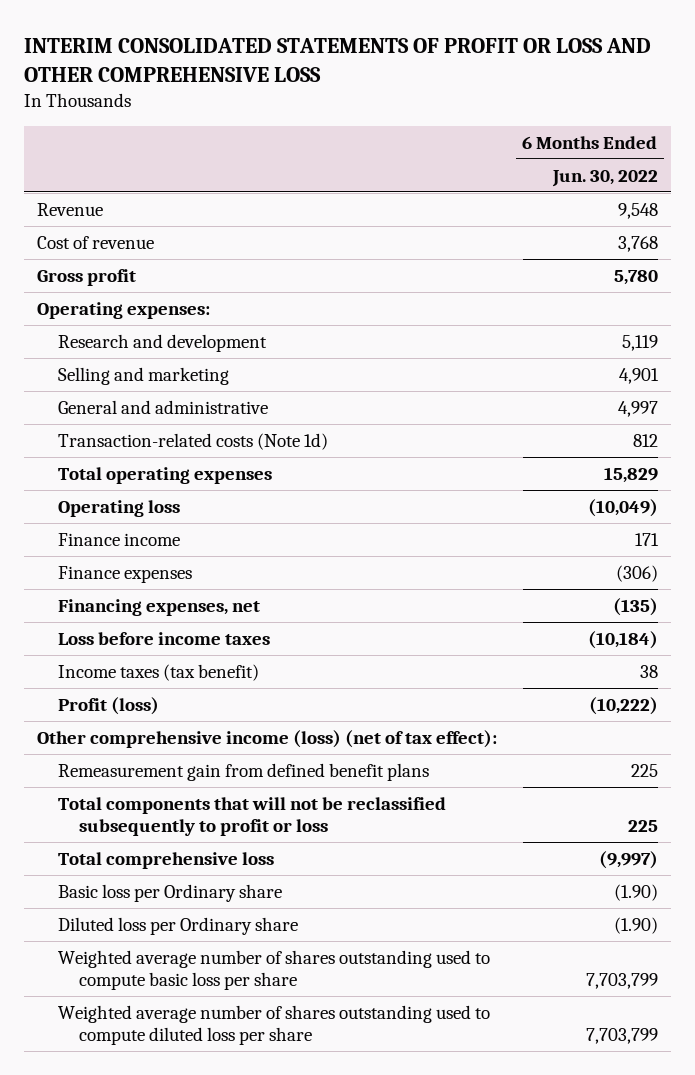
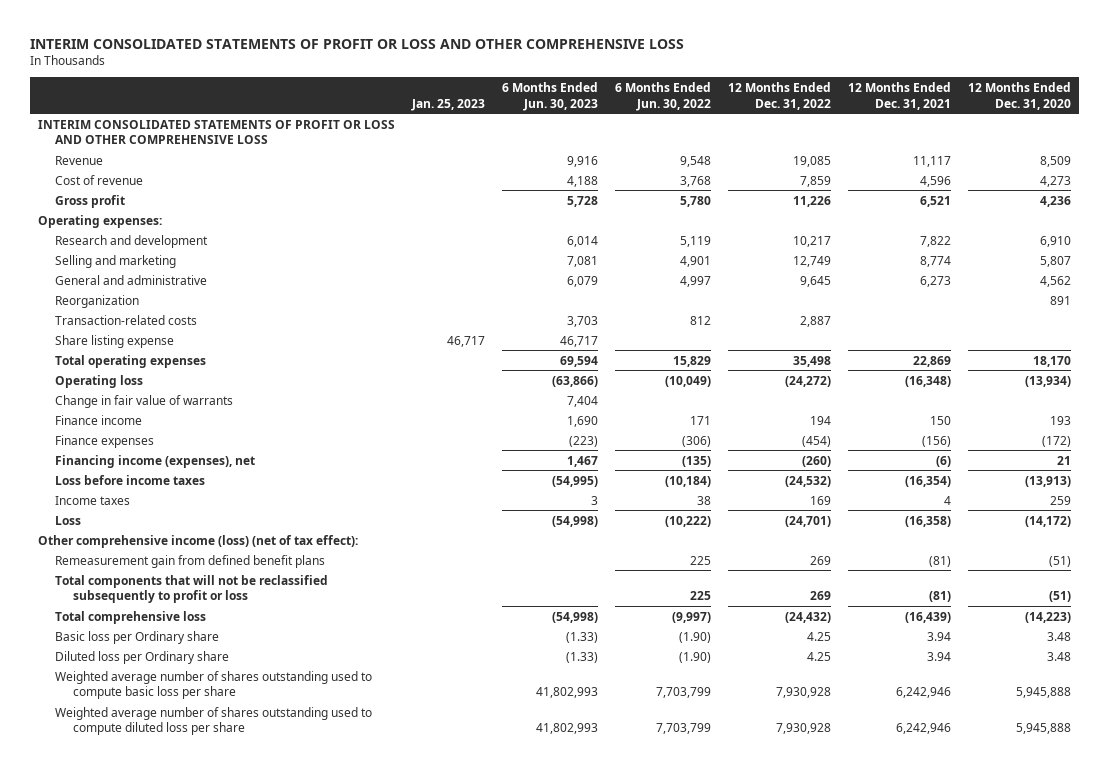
- | 6 Months Ended Jun. 30, 2022
+ | Jan. 25, 2023 | 6 Months Ended Jun. 30, 2023 | 6 Months Ended Jun. 30, 2022 | 12 Months Ended Dec. 31, 2022 | 12 Months Ended Dec. 31, 2021 | 12 Months Ended Dec. 31, 2020
+ INTERIM CONSOLIDATED STATEMENTS OF PROFIT OR LOSS AND OTHER COMPREHENSIVE LOSS
- Transaction-related costs (Note 1d) | 812
+ Reorganization | | | | | | 891
+ Transaction-related costs | | 3,703 | 812 | 2,887 | |
+ Share listing expense | 46,717 | 46,717 | | | |
+ Change in fair value of warrants | | 7,404 | | | |
- Financing expenses, net | (135)
+ Financing income (expenses), net | | 1,467 | (135) | (260) | (6) | 21
- Income taxes (tax benefit) | 38
- Profit (loss) | (10,222)
+ Income taxes | | 3 | 38 | 169 | 4 | 259
+ Loss | | (54,998) | (10,222) | (24,701) | (16,358) | (14,172)

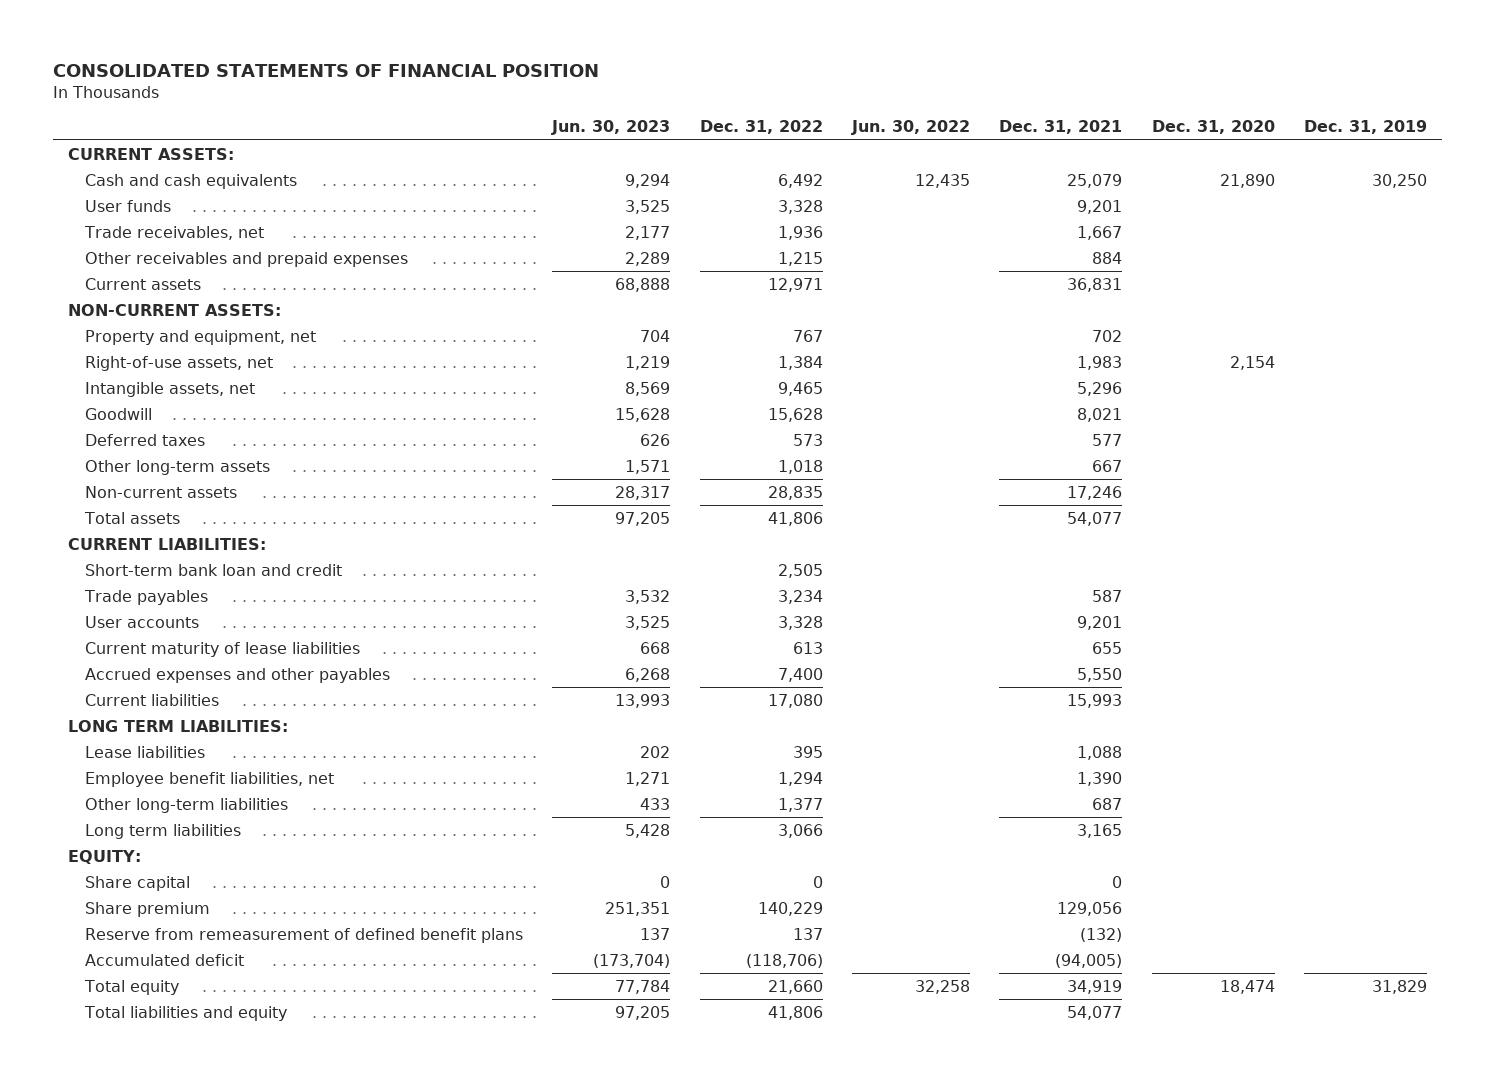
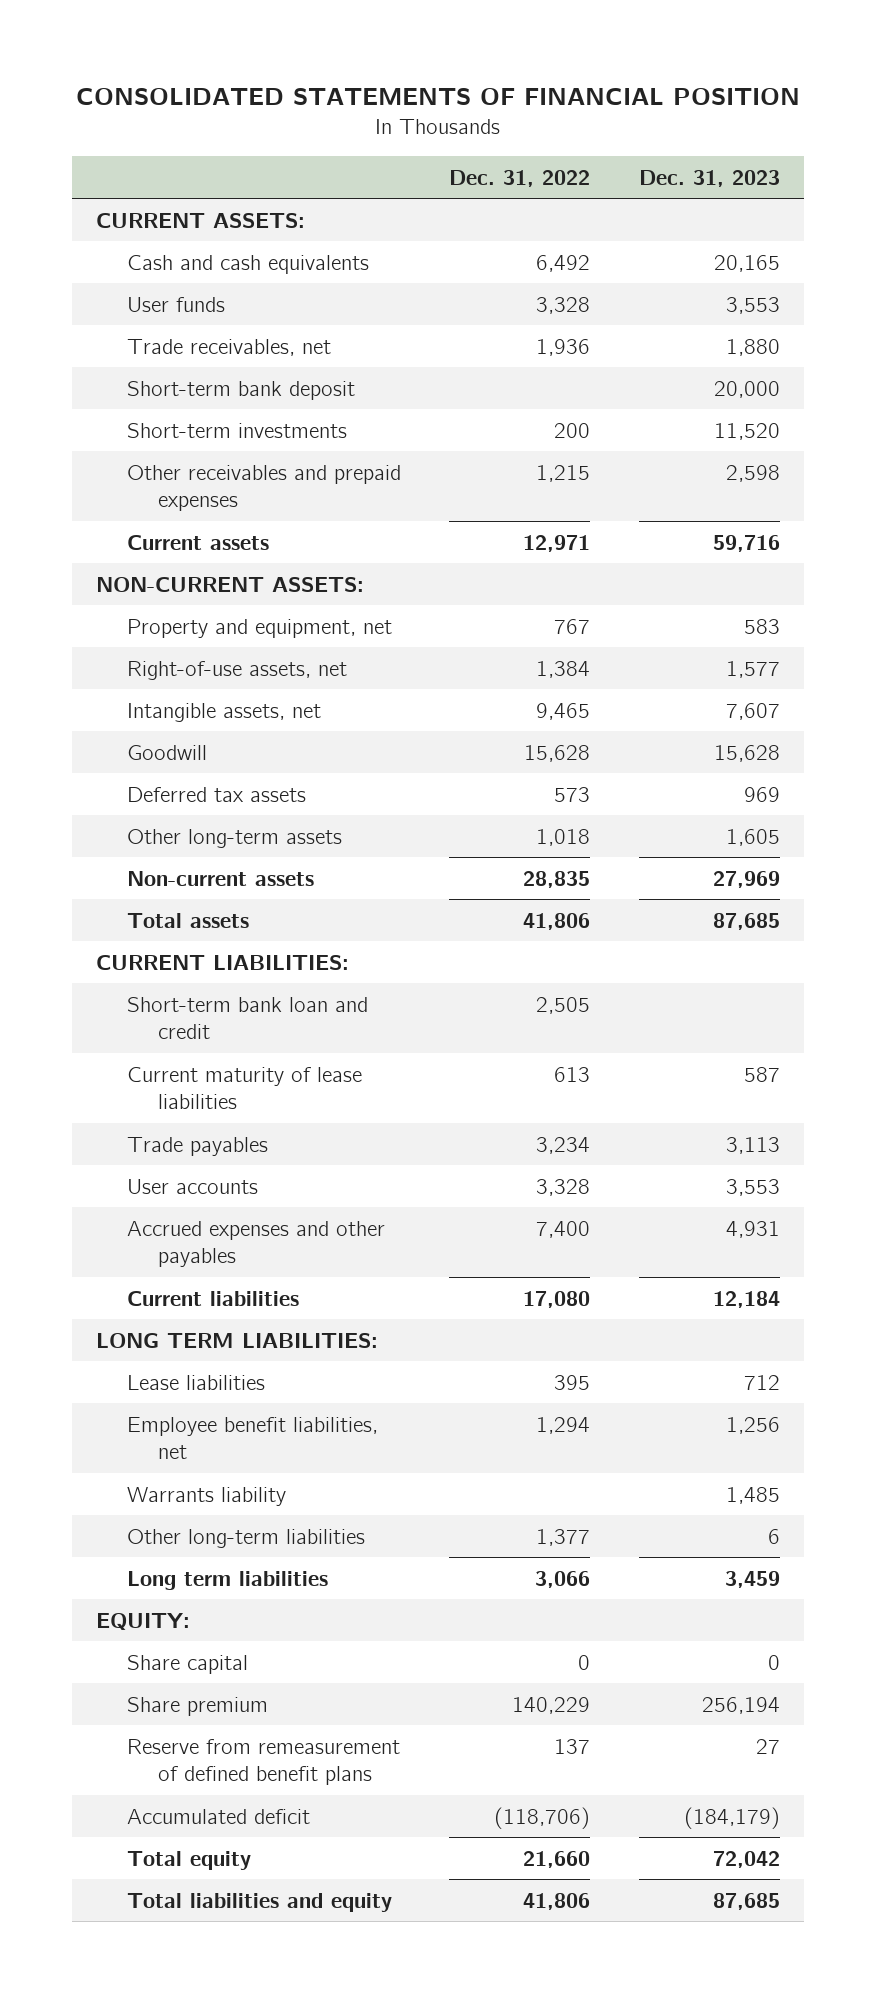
- | Jun. 30, 2023 | Dec. 31, 2022 | Jun. 30, 2022 | Dec. 31, 2021 | Dec. 31, 2020 | Dec. 31, 2019
+ | Dec. 31, 2022 | Dec. 31, 2023
+ Short-term bank deposit | | 20,000
+ Short-term investments | 200 | 11,520
- Deferred taxes | 626 | 573 | | 577 | |
+ Deferred tax assets | 573 | 969
moved up: Current maturity of lease liabilities | 613 | 587
+ Warrants liability | | 1,485

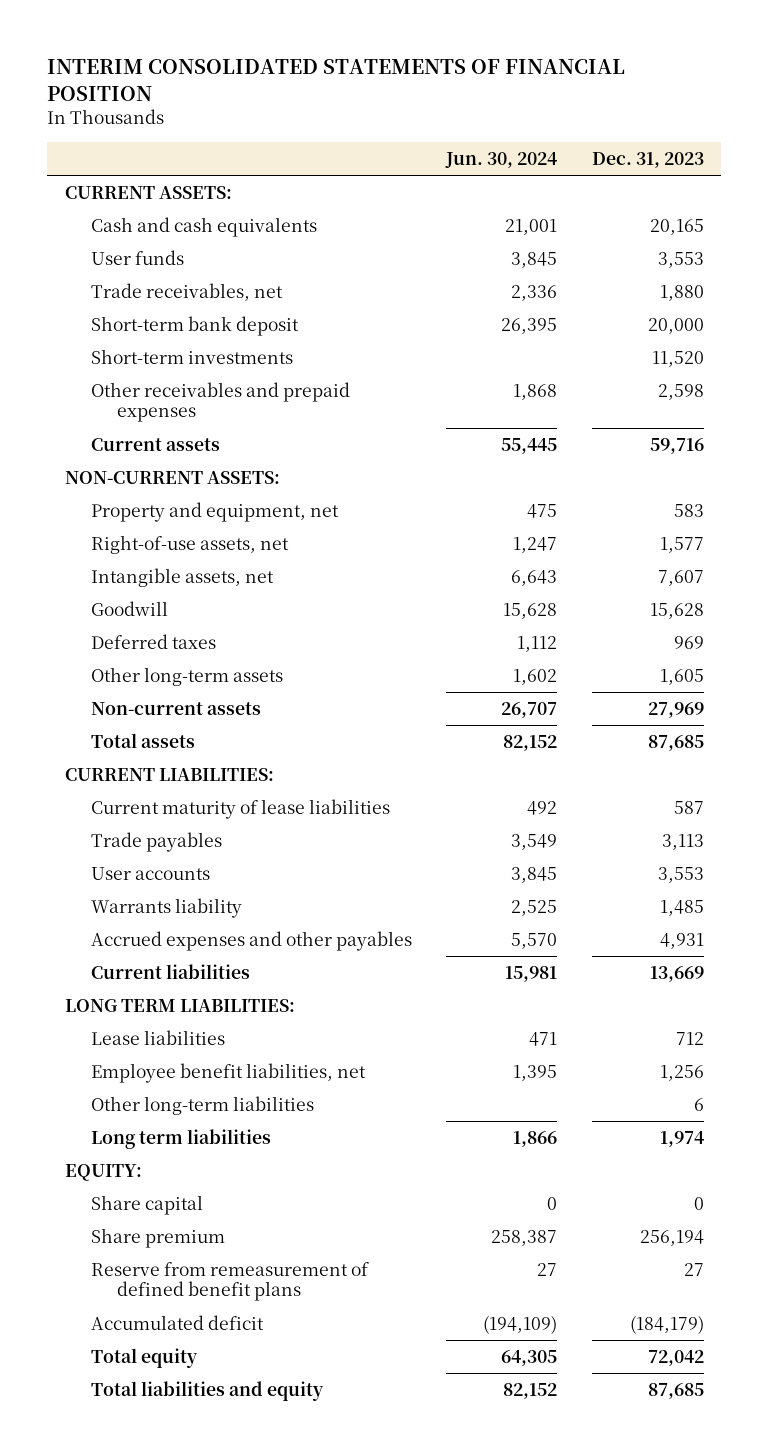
- CONSOLIDATED STATEMENTS OF FINANCIAL POSITION
+ INTERIM CONSOLIDATED STATEMENTS OF FINANCIAL POSITION
- | Dec. 31, 2022 | Dec. 31, 2023
+ | Jun. 30, 2024 | Dec. 31, 2023
- Deferred tax assets | 573 | 969
+ Deferred taxes | 1,112 | 969
- Short-term bank loan and credit | 2,505 |
moved up: Warrants liability | 2,525 | 1,485
- Current liabilities | 17,080 | 12,184
+ Current liabilities | 15,981 | 13,669
- Long term liabilities | 3,066 | 3,459
+ Long term liabilities | 1,866 | 1,974

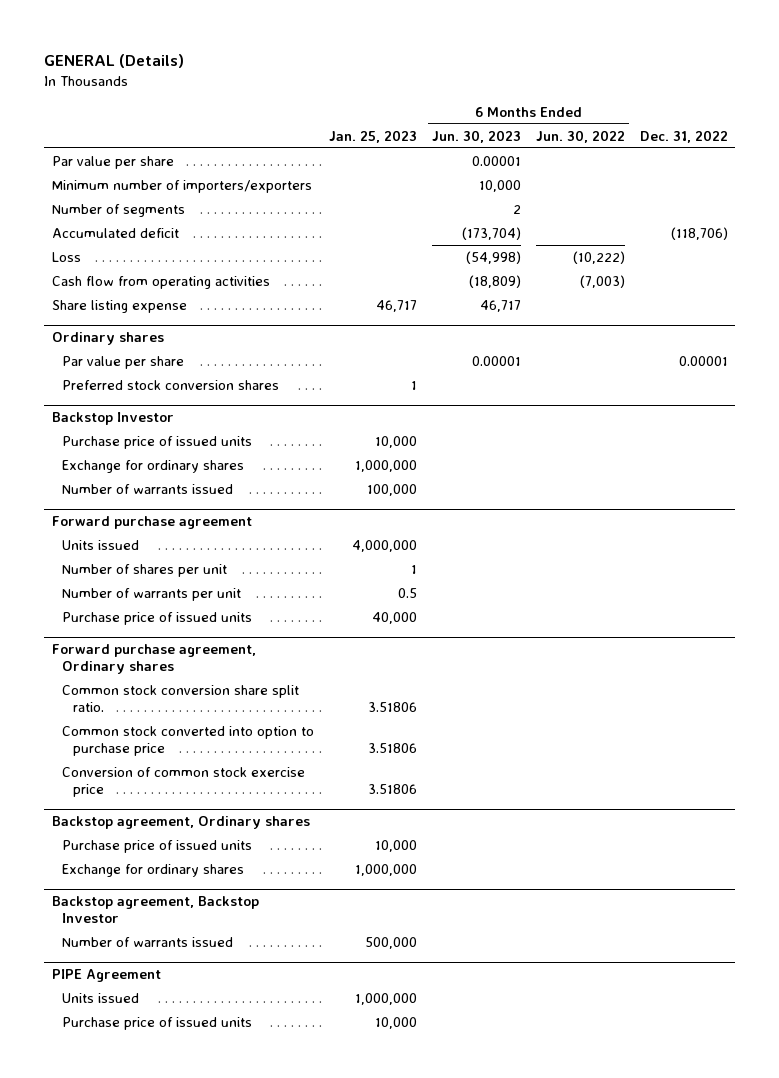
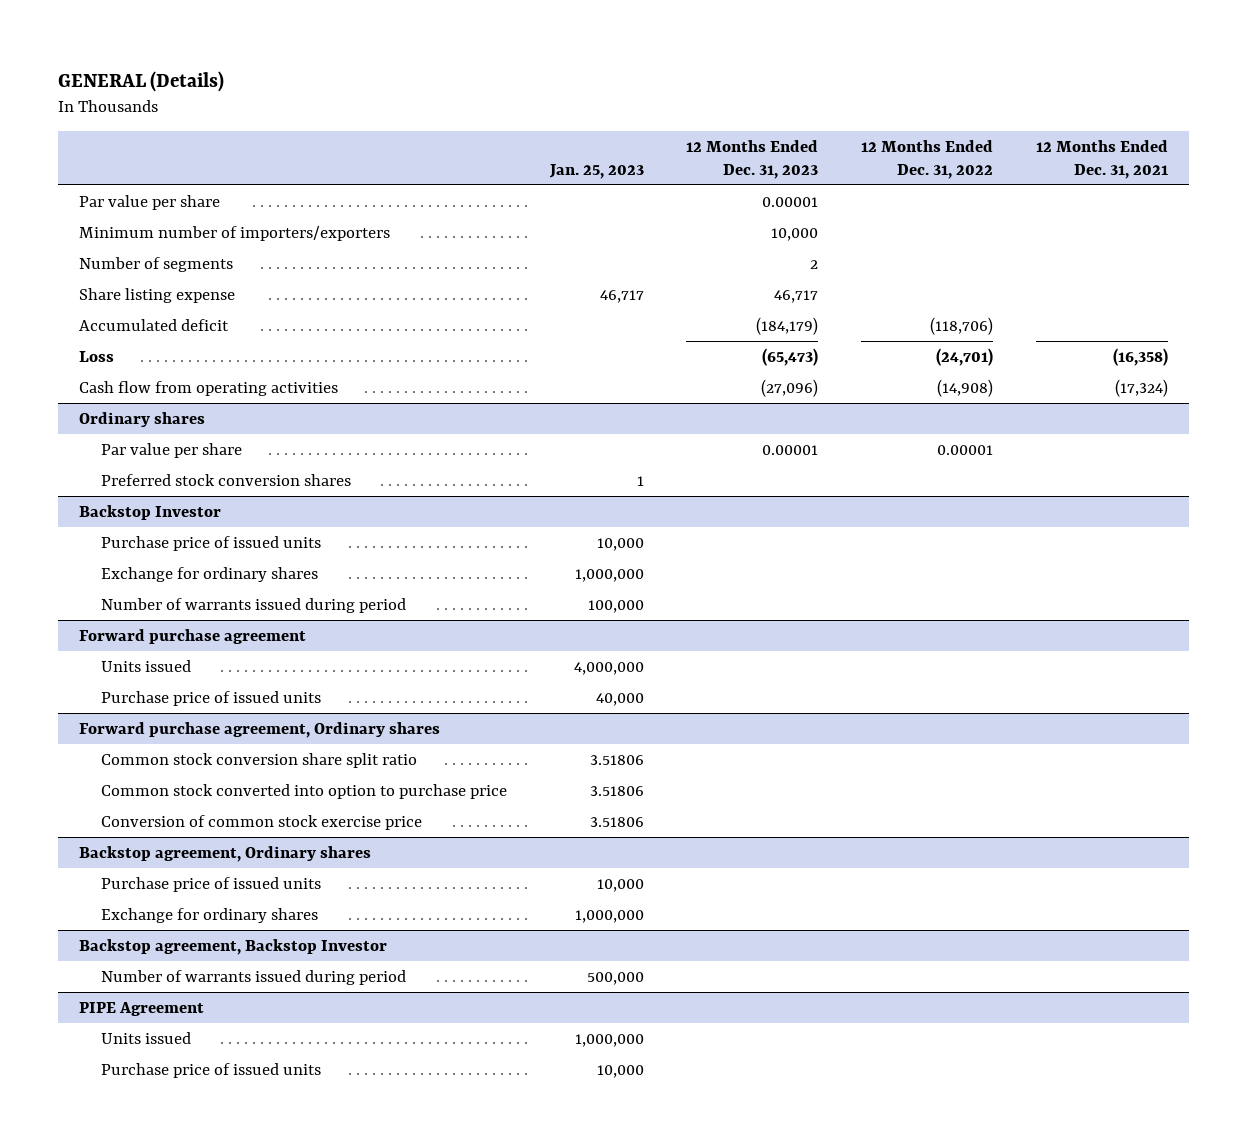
- | Jan. 25, 2023 | 6 Months Ended Jun. 30, 2023 | 6 Months Ended Jun. 30, 2022 | Dec. 31, 2022
+ | Jan. 25, 2023 | 12 Months Ended Dec. 31, 2023 | 12 Months Ended Dec. 31, 2022 | 12 Months Ended Dec. 31, 2021
moved up: Share listing expense | 46,717 | 46,717 | |
@ Backstop Investor
- Number of warrants issued | 100,000 | | |
+ Number of warrants issued during period | 100,000 | | |
@ Forward purchase agreement
- Number of shares per unit | 1 | | |
- Number of warrants per unit | 0.5 | | |
@ Forward purchase agreement, Ordinary shares
- Common stock conversion share split ratio. | 3.51806 | | |
+ Common stock conversion share split ratio | 3.51806 | | |
@ Backstop agreement, Backstop Investor
- Number of warrants issued | 500,000 | | |
+ Number of warrants issued during period | 500,000 | | |

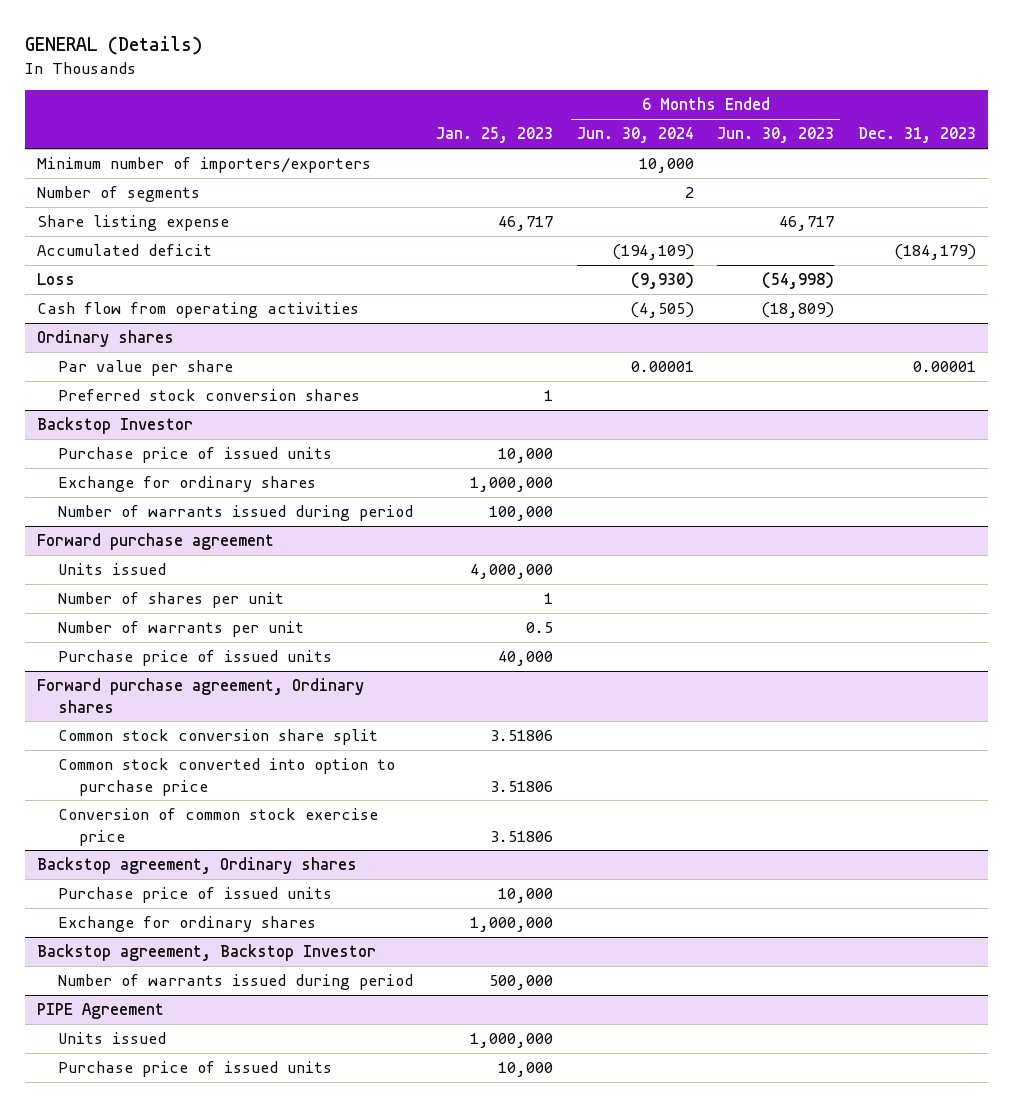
- | Jan. 25, 2023 | 12 Months Ended Dec. 31, 2023 | 12 Months Ended Dec. 31, 2022 | 12 Months Ended Dec. 31, 2021
+ | Jan. 25, 2023 | 6 Months Ended Jun. 30, 2024 | 6 Months Ended Jun. 30, 2023 | Dec. 31, 2023
- Par value per share | | 0.00001 | |
@ Forward purchase agreement
+ Number of shares per unit | 1 | | |
+ Number of warrants per unit | 0.5 | | |
@ Forward purchase agreement, Ordinary shares
- Common stock conversion share split ratio | 3.51806 | | |
+ Common stock conversion share split | 3.51806 | | |

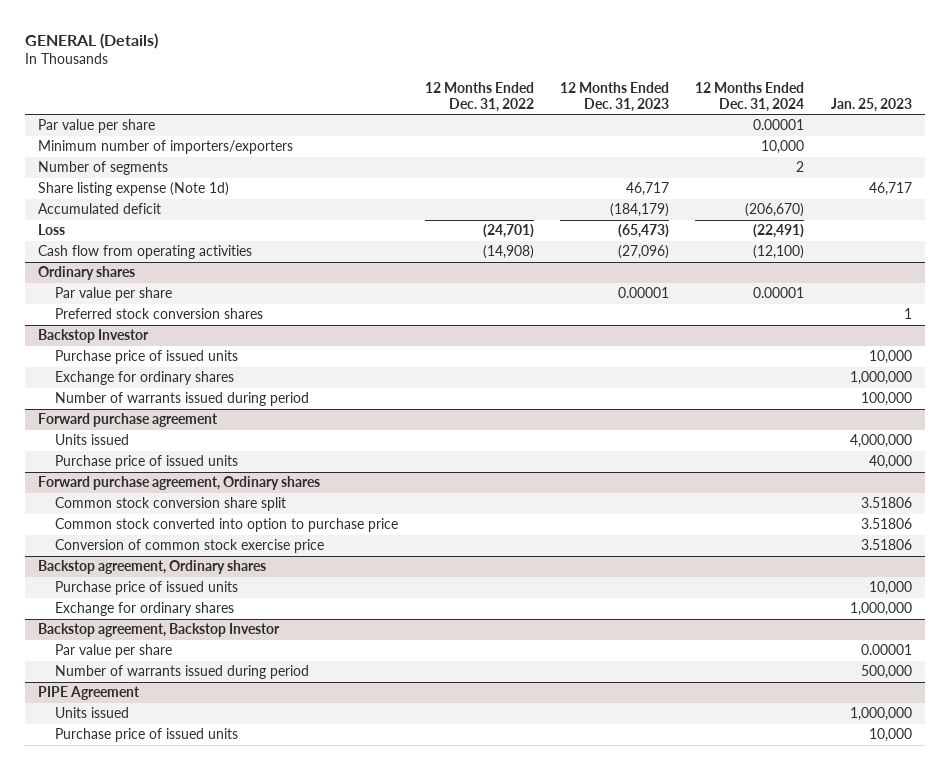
- | Jan. 25, 2023 | 6 Months Ended Jun. 30, 2024 | 6 Months Ended Jun. 30, 2023 | Dec. 31, 2023
+ | 12 Months Ended Dec. 31, 2022 | 12 Months Ended Dec. 31, 2023 | 12 Months Ended Dec. 31, 2024 | Jan. 25, 2023
+ Par value per share | | | 0.00001 |
- Share listing expense | 46,717 | | 46,717 |
+ Share listing expense (Note 1d) | | 46,717 | | 46,717
@ Forward purchase agreement
- Number of shares per unit | 1 | | |
- Number of warrants per unit | 0.5 | | |
@ Backstop agreement, Backstop Investor
+ Par value per share | | | | 0.00001

